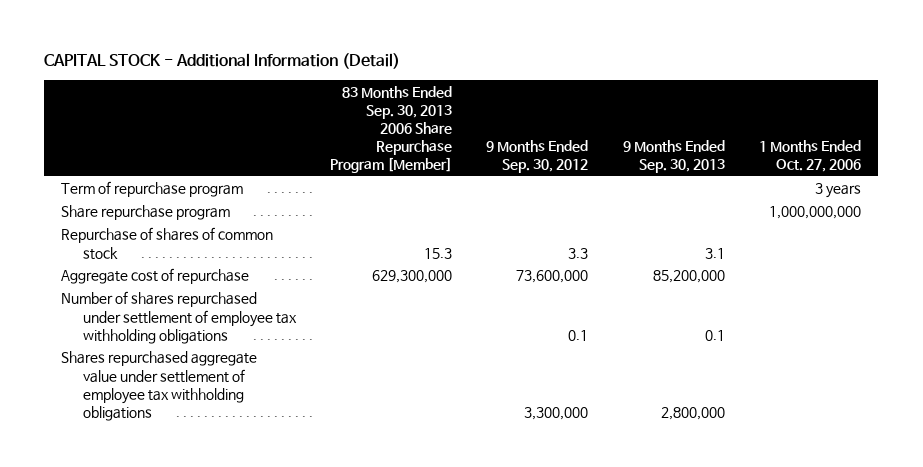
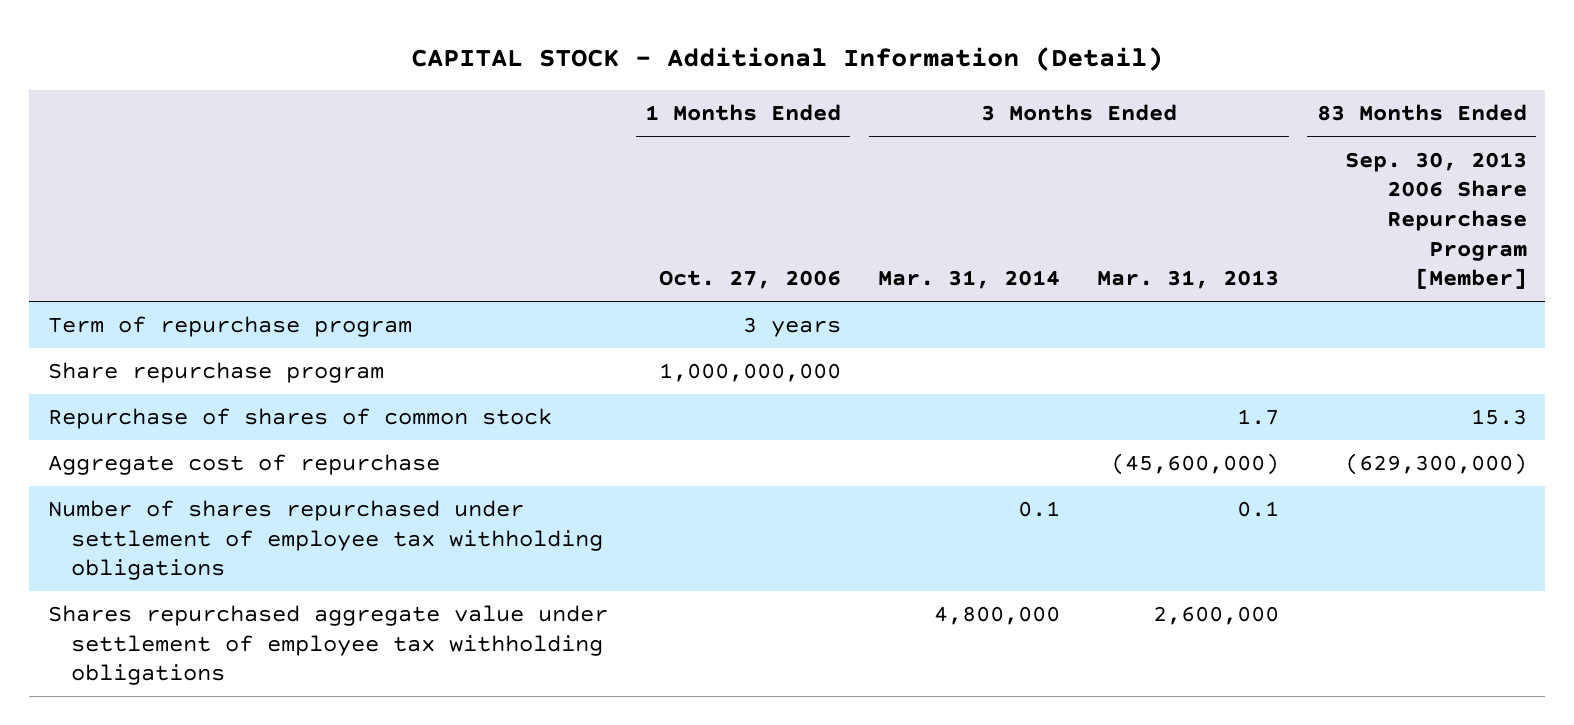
- | 83 Months Ended Sep. 30, 2013 2006 Share Repurchase Program [Member] | 9 Months Ended Sep. 30, 2012 | 9 Months Ended Sep. 30, 2013 | 1 Months Ended Oct. 27, 2006
+ | 1 Months Ended Oct. 27, 2006 | 3 Months Ended Mar. 31, 2014 | 3 Months Ended Mar. 31, 2013 | 83 Months Ended Sep. 30, 2013 2006 Share Repurchase Program [Member]
- Aggregate cost of repurchase | 629,300,000 | 73,600,000 | 85,200,000 |
+ Aggregate cost of repurchase | | | (45,600,000) | (629,300,000)

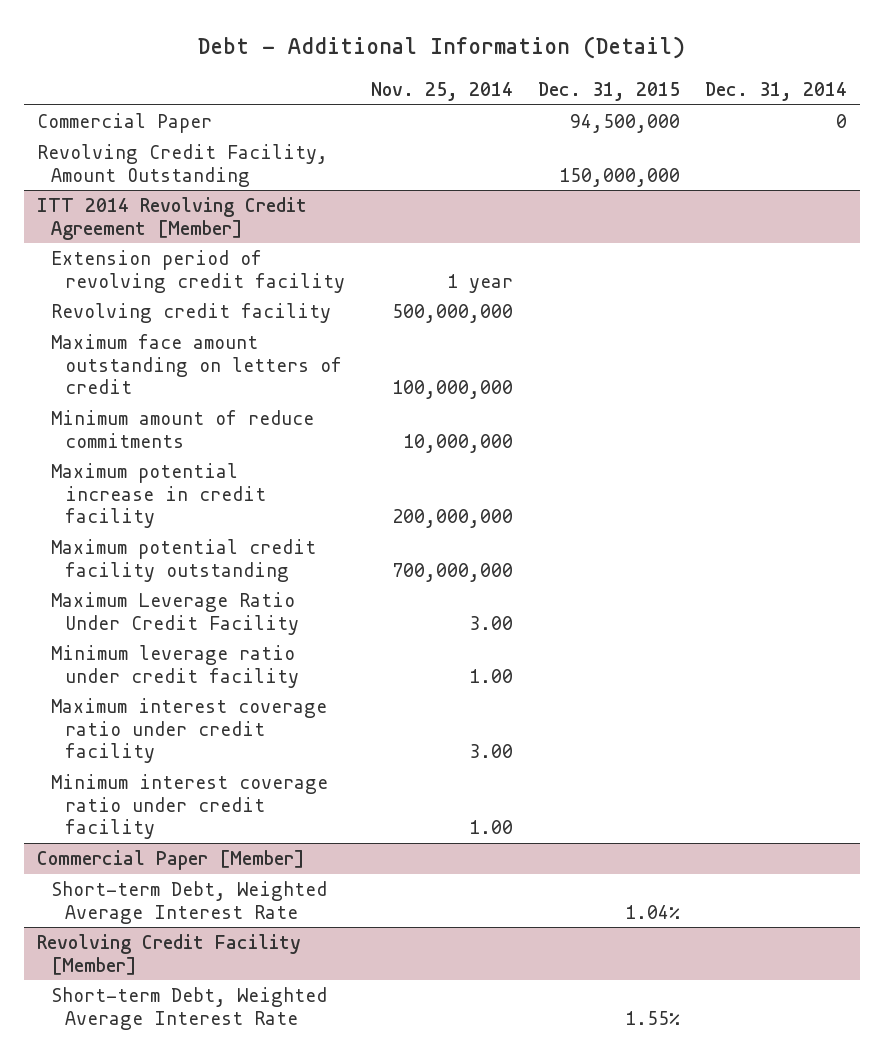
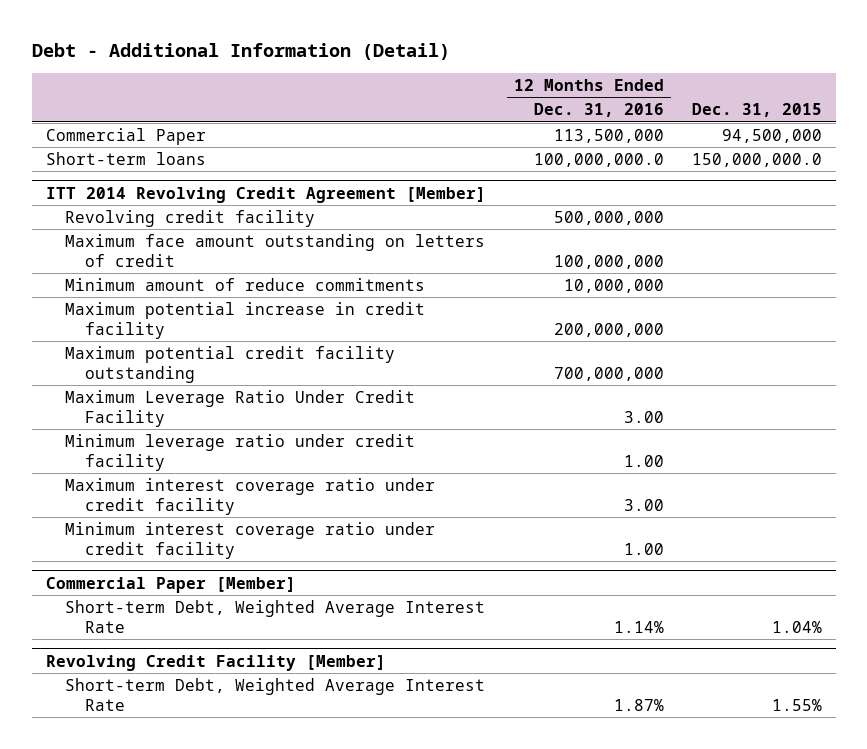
- | Nov. 25, 2014 | Dec. 31, 2015 | Dec. 31, 2014
+ | 12 Months Ended Dec. 31, 2016 | Dec. 31, 2015
- Revolving Credit Facility, Amount Outstanding | | 150,000,000 |
+ Short-term loans | 100,000,000.0 | 150,000,000.0
@ ITT 2014 Revolving Credit Agreement [Member]
- Extension period of revolving credit facility | 1 year | |

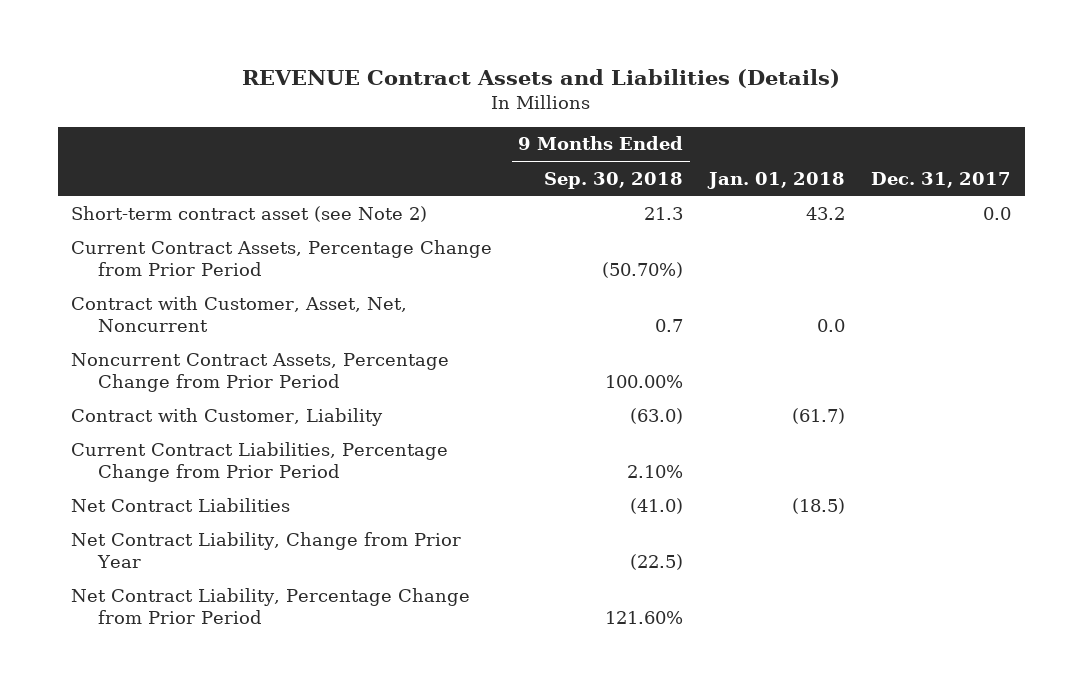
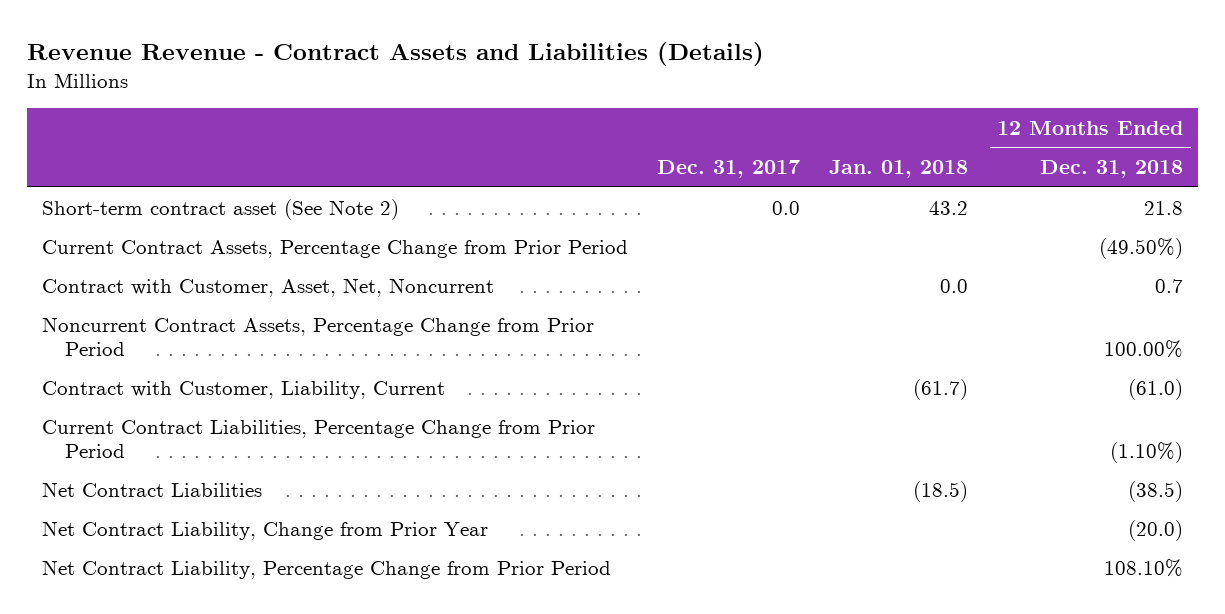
- REVENUE Contract Assets and Liabilities (Details)
+ Revenue Revenue - Contract Assets and Liabilities (Details)
- | 9 Months Ended Sep. 30, 2018 | Jan. 01, 2018 | Dec. 31, 2017
+ | Dec. 31, 2017 | Jan. 01, 2018 | 12 Months Ended Dec. 31, 2018
- Short-term contract asset (see Note 2) | 21.3 | 43.2 | 0.0
+ Short-term contract asset (See Note 2) | 0.0 | 43.2 | 21.8
- Contract with Customer, Liability | (63.0) | (61.7) |
+ Contract with Customer, Liability, Current | | (61.7) | (61.0)

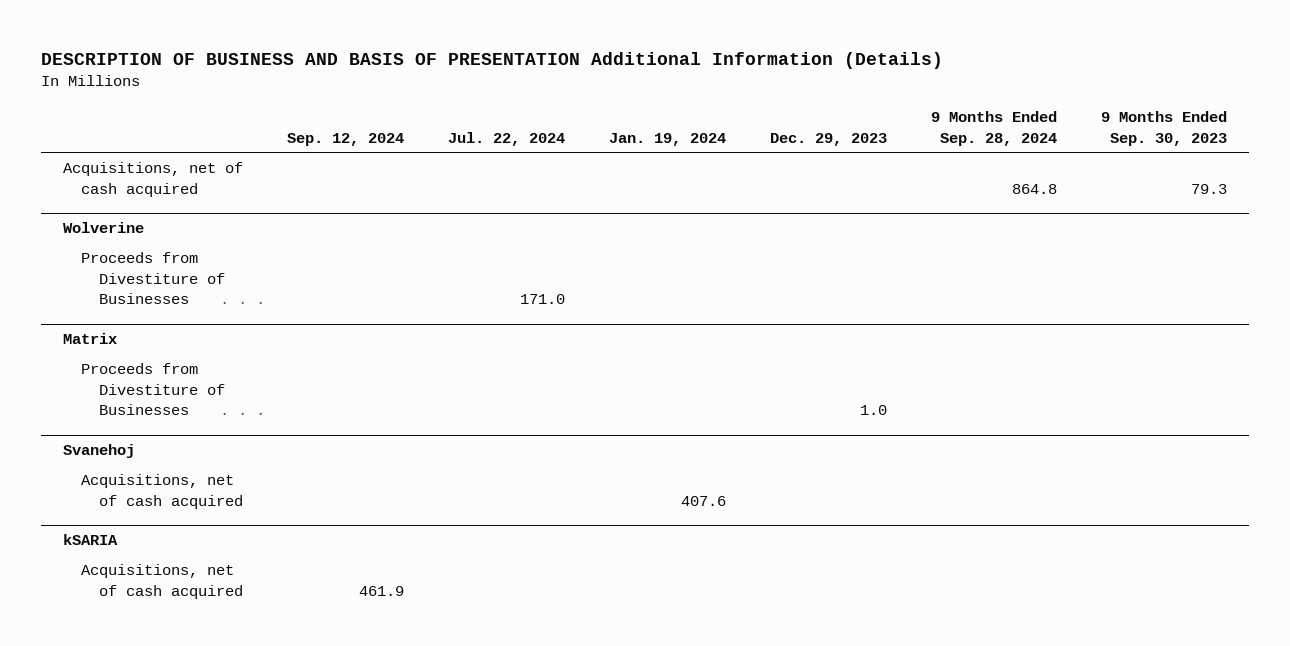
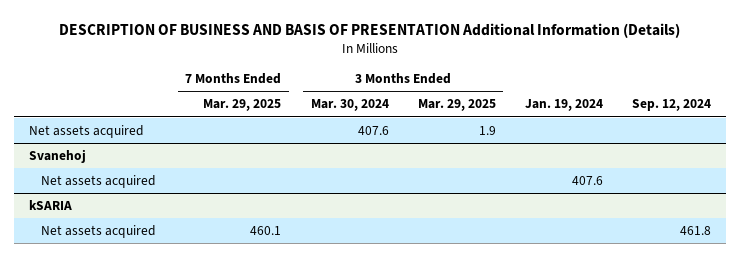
- | Sep. 12, 2024 | Jul. 22, 2024 | Jan. 19, 2024 | Dec. 29, 2023 | 9 Months Ended Sep. 28, 2024 | 9 Months Ended Sep. 30, 2023
+ | 7 Months Ended Mar. 29, 2025 | 3 Months Ended Mar. 30, 2024 | 3 Months Ended Mar. 29, 2025 | Jan. 19, 2024 | Sep. 12, 2024
- Acquisitions, net of cash acquired | | | | | 864.8 | 79.3
- Wolverine
- Proceeds from Divestiture of Businesses | | 171.0 | | | |
- Matrix
- Proceeds from Divestiture of Businesses | | | | 1.0 | |
+ Net assets acquired | | 407.6 | 1.9 | |
@ Svanehoj
- Acquisitions, net of cash acquired | | | 407.6 | | |
+ Net assets acquired | | | | 407.6 |
@ kSARIA
- Acquisitions, net of cash acquired | 461.9 | | | | |
+ Net assets acquired | 460.1 | | | | 461.8

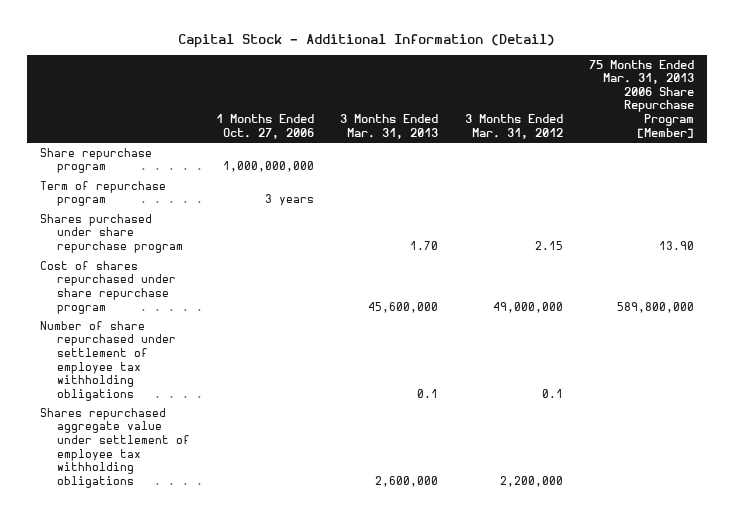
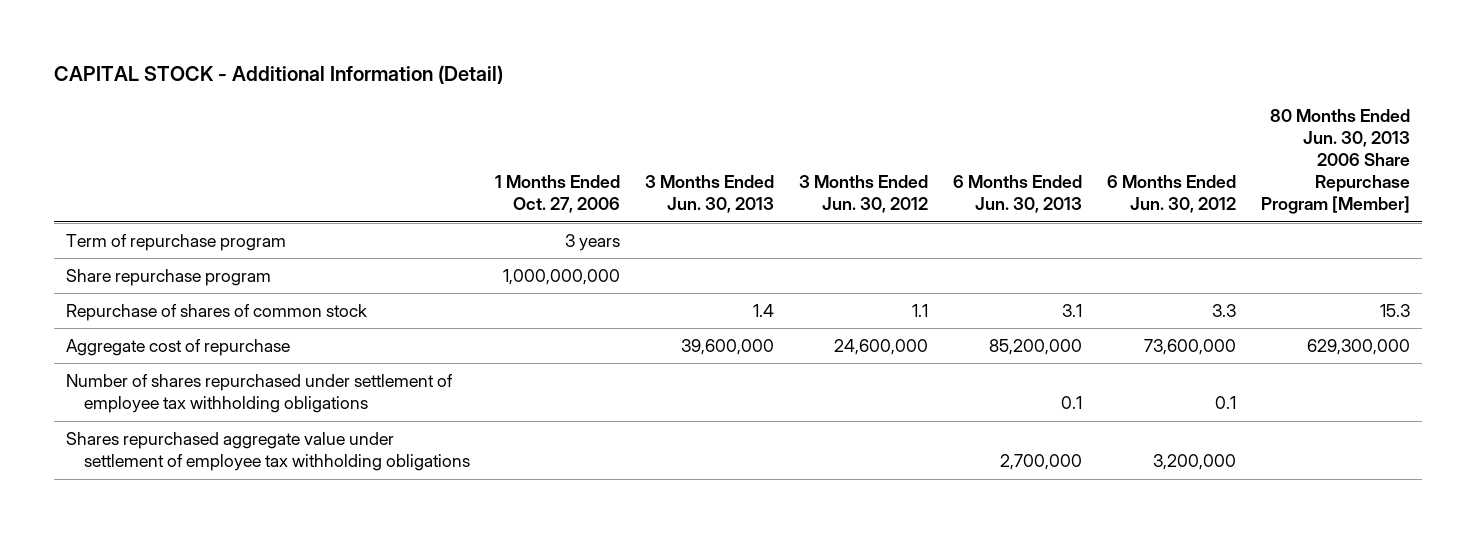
- Capital Stock - Additional Information (Detail)
+ CAPITAL STOCK - Additional Information (Detail)
- | 1 Months Ended Oct. 27, 2006 | 3 Months Ended Mar. 31, 2013 | 3 Months Ended Mar. 31, 2012 | 75 Months Ended Mar. 31, 2013 2006 Share Repurchase Program [Member]
+ | 1 Months Ended Oct. 27, 2006 | 3 Months Ended Jun. 30, 2013 | 3 Months Ended Jun. 30, 2012 | 6 Months Ended Jun. 30, 2013 | 6 Months Ended Jun. 30, 2012 | 80 Months Ended Jun. 30, 2013 2006 Share Repurchase Program [Member]
- Shares purchased under share repurchase program | | 1.70 | 2.15 | 13.90
- Cost of shares repurchased under share repurchase program | | 45,600,000 | 49,000,000 | 589,800,000
- Number of share repurchased under settlement of employee tax withholding obligations | | 0.1 | 0.1 |
moved down: Share repurchase program | 1,000,000,000 | | | | |
+ Repurchase of shares of common stock | | 1.4 | 1.1 | 3.1 | 3.3 | 15.3
+ Aggregate cost of repurchase | | 39,600,000 | 24,600,000 | 85,200,000 | 73,600,000 | 629,300,000
+ Number of shares repurchased under settlement of employee tax withholding obligations | | | | 0.1 | 0.1 |

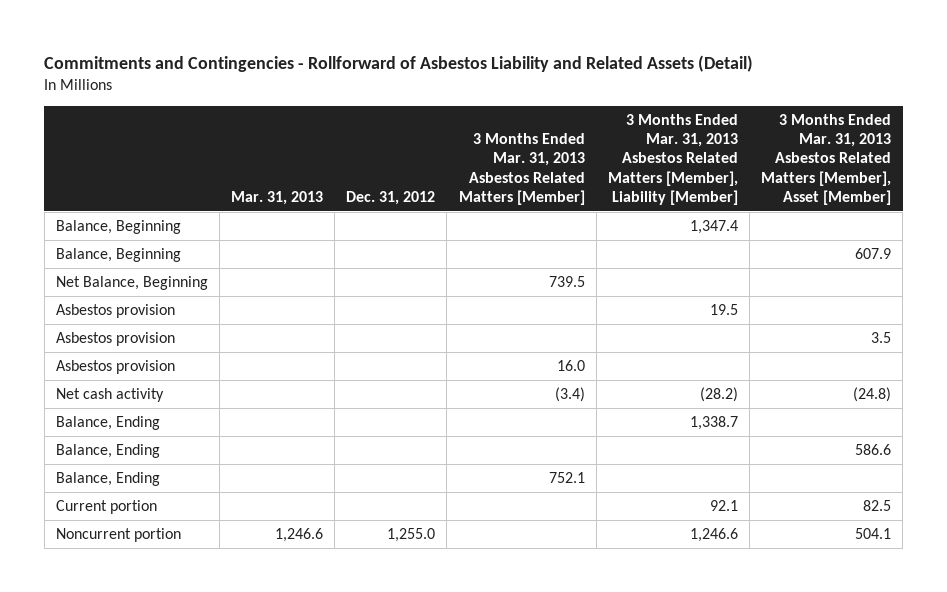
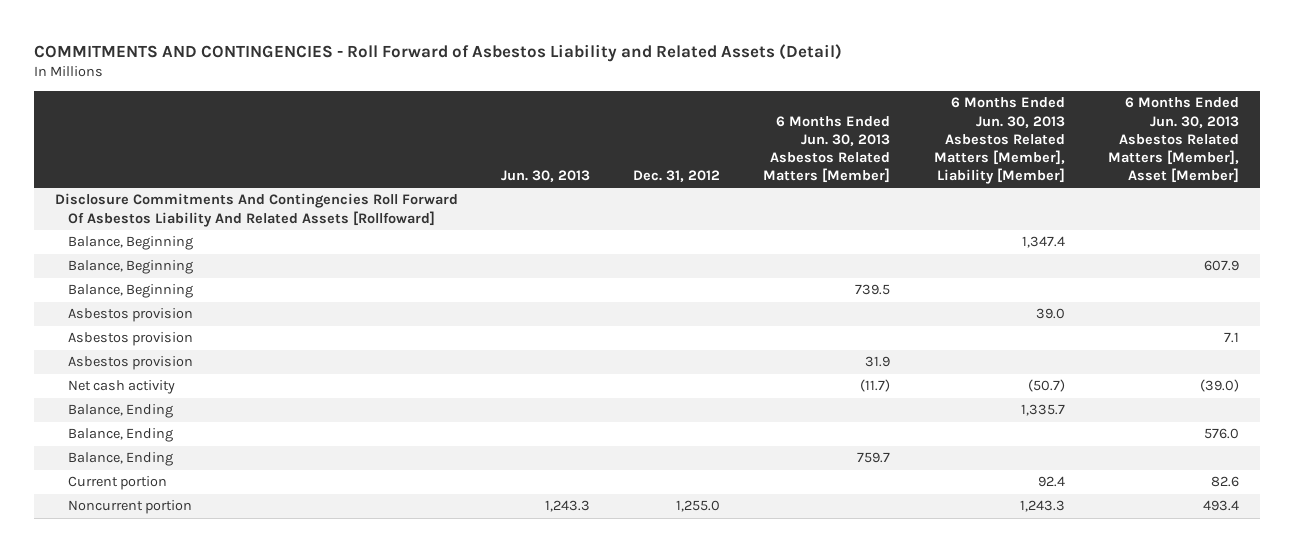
- Commitments and Contingencies - Rollforward of Asbestos Liability and Related Assets (Detail)
+ COMMITMENTS AND CONTINGENCIES - Roll Forward of Asbestos Liability and Related Assets (Detail)
- | Mar. 31, 2013 | Dec. 31, 2012 | 3 Months Ended Mar. 31, 2013 Asbestos Related Matters [Member] | 3 Months Ended Mar. 31, 2013 Asbestos Related Matters [Member], Liability [Member] | 3 Months Ended Mar. 31, 2013 Asbestos Related Matters [Member], Asset [Member]
+ | Jun. 30, 2013 | Dec. 31, 2012 | 6 Months Ended Jun. 30, 2013 Asbestos Related Matters [Member] | 6 Months Ended Jun. 30, 2013 Asbestos Related Matters [Member], Liability [Member] | 6 Months Ended Jun. 30, 2013 Asbestos Related Matters [Member], Asset [Member]
+ Disclosure Commitments And Contingencies Roll Forward Of Asbestos Liability And Related Assets [Rollfoward]
- Net Balance, Beginning | | | 739.5 | |
+ Balance, Beginning | | | 739.5 | |

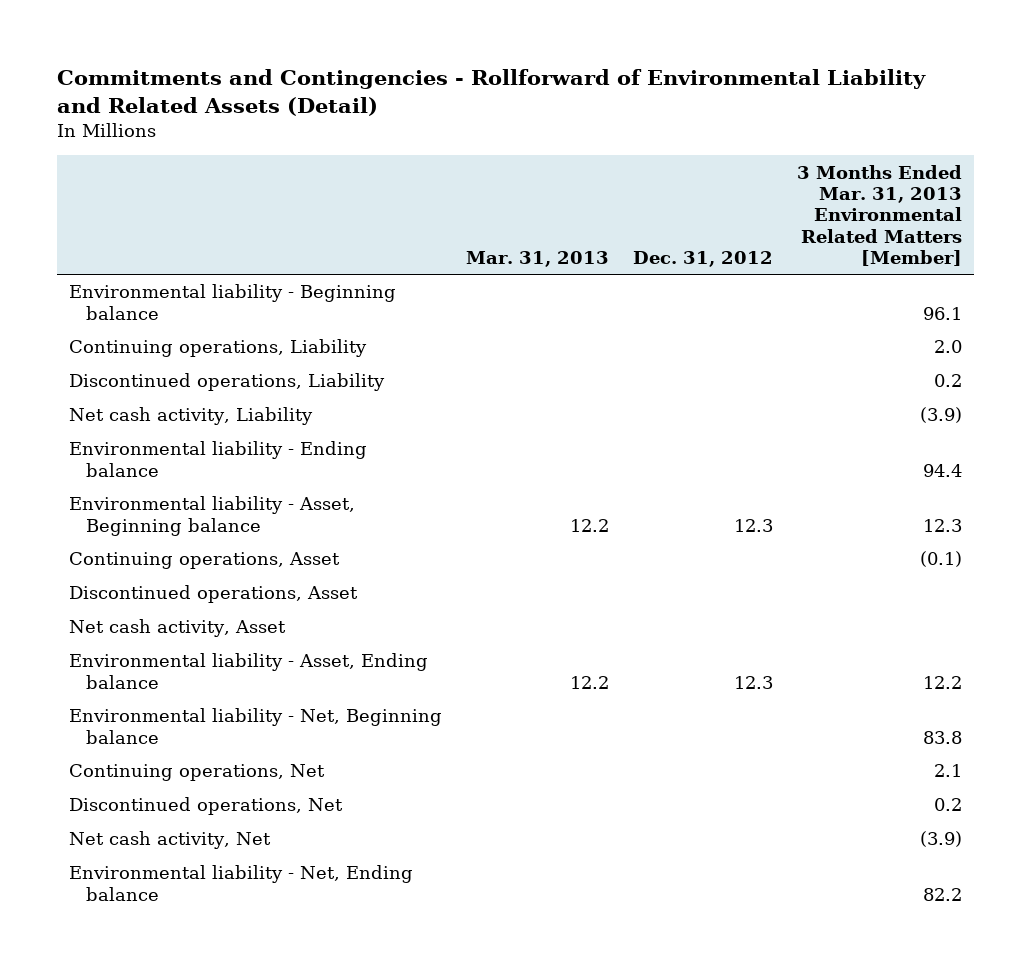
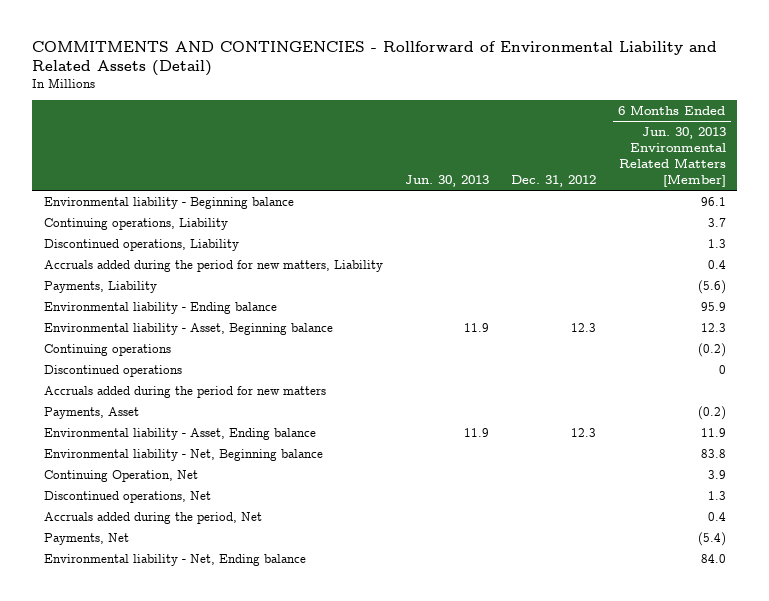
- Commitments and Contingencies - Rollforward of Environmental Liability and Related Assets (Detail)
+ COMMITMENTS AND CONTINGENCIES - Rollforward of Environmental Liability and Related Assets (Detail)
- | Mar. 31, 2013 | Dec. 31, 2012 | 3 Months Ended Mar. 31, 2013 Environmental Related Matters [Member]
+ | Jun. 30, 2013 | Dec. 31, 2012 | 6 Months Ended Jun. 30, 2013 Environmental Related Matters [Member]
- Net cash activity, Liability | | | (3.9)
+ Accruals added during the period for new matters, Liability | | | 0.4
+ Payments, Liability | | | (5.6)
- Continuing operations, Asset | | | (0.1)
- Discontinued operations, Asset
- Net cash activity, Asset
+ Continuing operations | | | (0.2)
+ Discontinued operations | | | 0
+ Accruals added during the period for new matters
+ Payments, Asset | | | (0.2)
- Continuing operations, Net | | | 2.1
+ Continuing Operation, Net | | | 3.9
- Net cash activity, Net | | | (3.9)
+ Accruals added during the period, Net | | | 0.4
+ Payments, Net | | | (5.4)

